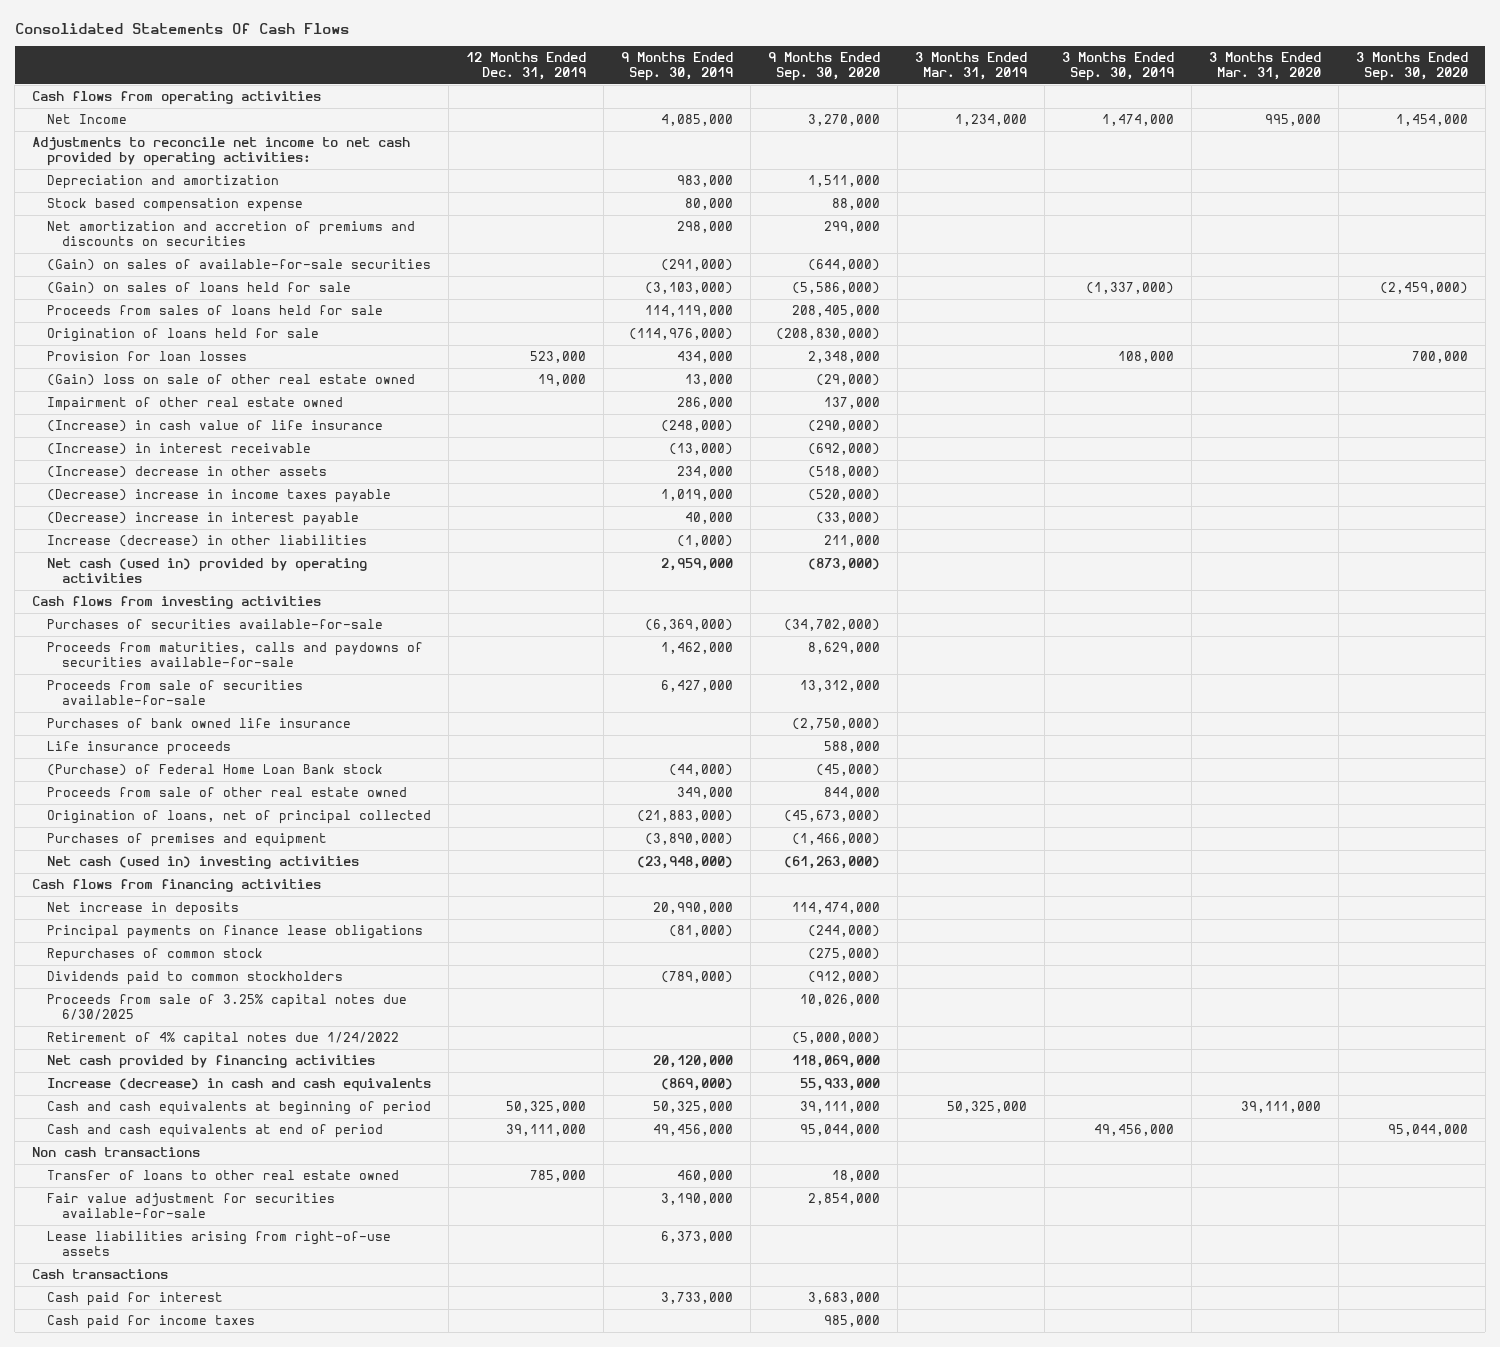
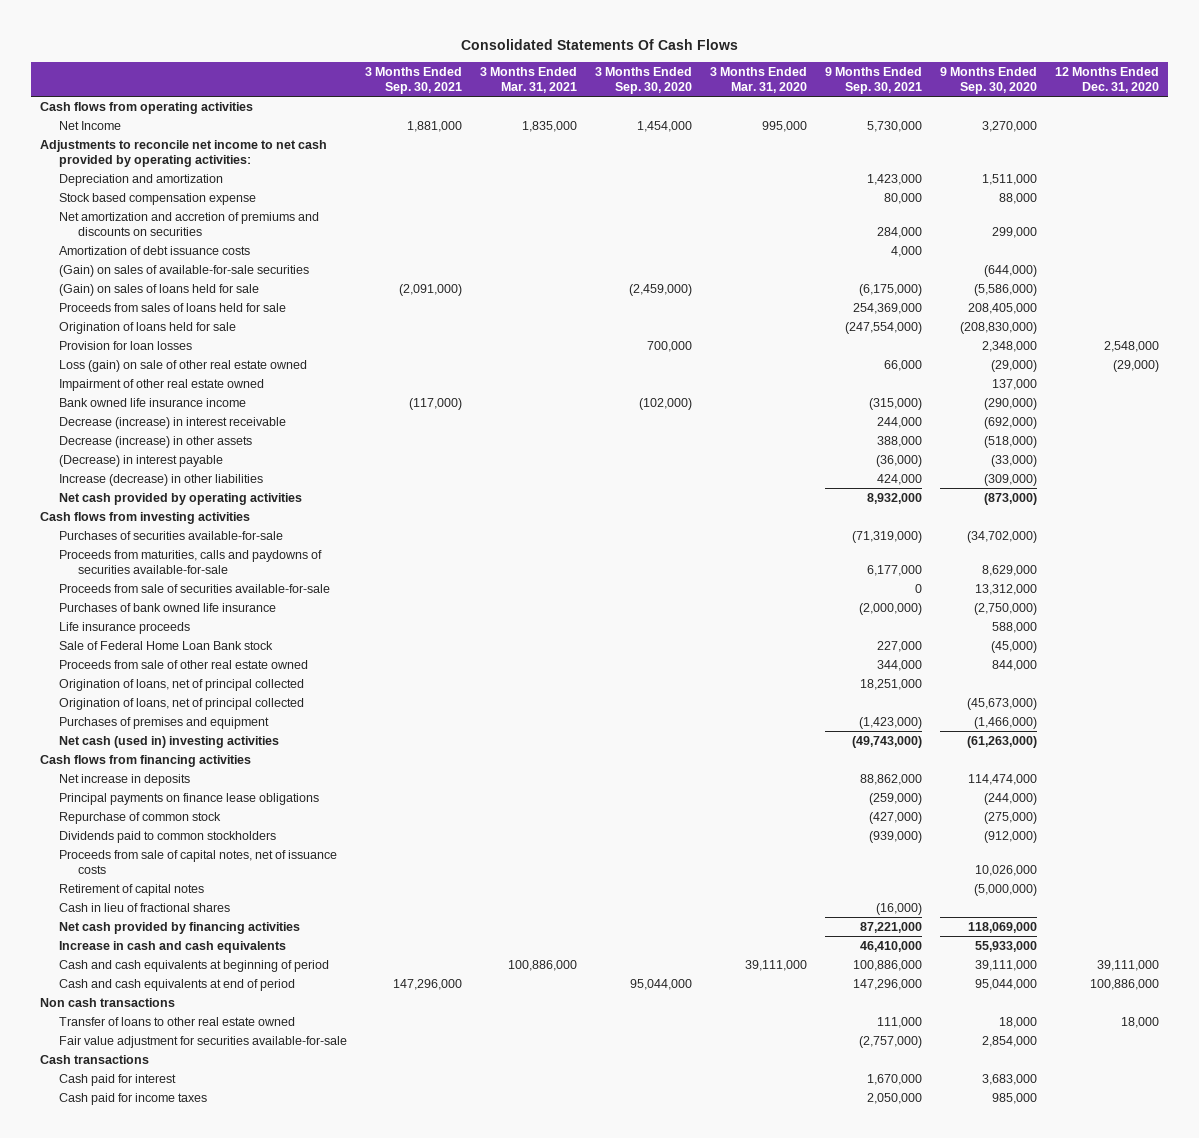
- | 12 Months Ended Dec. 31, 2019 | 9 Months Ended Sep. 30, 2019 | 9 Months Ended Sep. 30, 2020 | 3 Months Ended Mar. 31, 2019 | 3 Months Ended Sep. 30, 2019 | 3 Months Ended Mar. 31, 2020 | 3 Months Ended Sep. 30, 2020
+ | 3 Months Ended Sep. 30, 2021 | 3 Months Ended Mar. 31, 2021 | 3 Months Ended Sep. 30, 2020 | 3 Months Ended Mar. 31, 2020 | 9 Months Ended Sep. 30, 2021 | 9 Months Ended Sep. 30, 2020 | 12 Months Ended Dec. 31, 2020
+ Amortization of debt issuance costs | | | | | 4,000 | |
- (Gain) loss on sale of other real estate owned | 19,000 | 13,000 | (29,000) | | | |
+ Loss (gain) on sale of other real estate owned | | | | | 66,000 | (29,000) | (29,000)
- (Increase) in cash value of life insurance | | (248,000) | (290,000) | | | |
- (Increase) in interest receivable | | (13,000) | (692,000) | | | |
- (Increase) decrease in other assets | | 234,000 | (518,000) | | | |
- (Decrease) increase in income taxes payable | | 1,019,000 | (520,000) | | | |
- (Decrease) increase in interest payable | | 40,000 | (33,000) | | | |
- Increase (decrease) in other liabilities | | (1,000) | 211,000 | | | |
- Net cash (used in) provided by operating activities | | 2,959,000 | (873,000) | | | |
+ Bank owned life insurance income | (117,000) | | (102,000) | | (315,000) | (290,000) |
+ Decrease (increase) in interest receivable | | | | | 244,000 | (692,000) |
+ Decrease (increase) in other assets | | | | | 388,000 | (518,000) |
+ (Decrease) in interest payable | | | | | (36,000) | (33,000) |
+ Increase (decrease) in other liabilities | | | | | 424,000 | (309,000) |
+ Net cash provided by operating activities | | | | | 8,932,000 | (873,000) |
- (Purchase) of Federal Home Loan Bank stock | | (44,000) | (45,000) | | | |
+ Sale of Federal Home Loan Bank stock | | | | | 227,000 | (45,000) |
+ Origination of loans, net of principal collected | | | | | 18,251,000 | |
- Repurchases of common stock | | | (275,000) | | | |
+ Repurchase of common stock | | | | | (427,000) | (275,000) |
- Proceeds from sale of 3.25% capital notes due 6/30/2025 | | | 10,026,000 | | | |
- Retirement of 4% capital notes due 1/24/2022 | | | (5,000,000) | | | |
+ Proceeds from sale of capital notes, net of issuance costs | | | | | | 10,026,000 |
+ Retirement of capital notes | | | | | | (5,000,000) |
+ Cash in lieu of fractional shares | | | | | (16,000) | |
- Increase (decrease) in cash and cash equivalents | | (869,000) | 55,933,000 | | | |
+ Increase in cash and cash equivalents | | | | | 46,410,000 | 55,933,000 |
- Lease liabilities arising from right-of-use assets | | 6,373,000 | | | | |

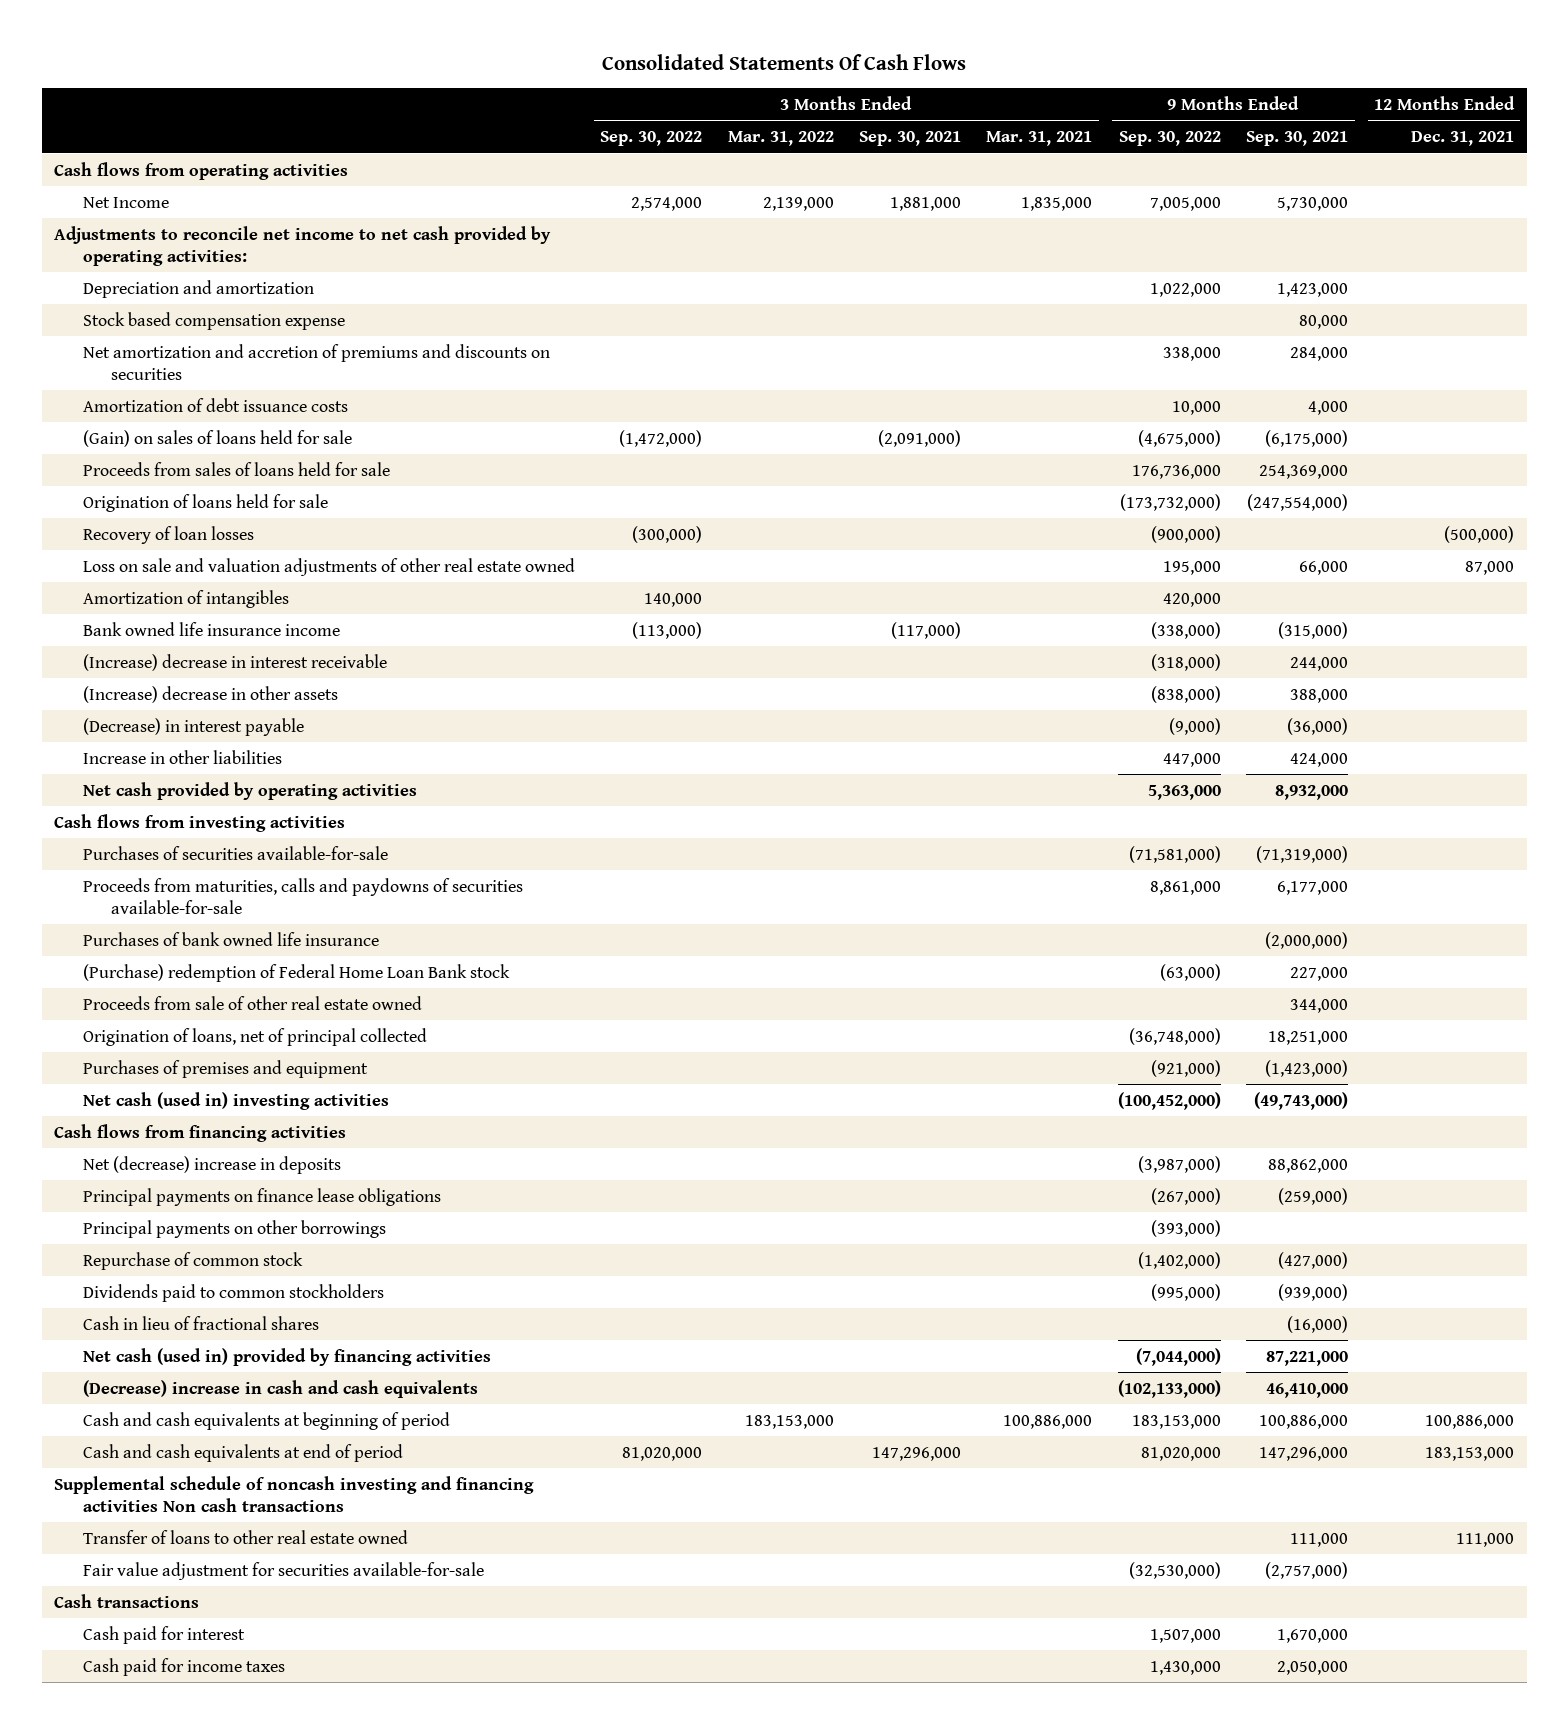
- | 3 Months Ended Sep. 30, 2021 | 3 Months Ended Mar. 31, 2021 | 3 Months Ended Sep. 30, 2020 | 3 Months Ended Mar. 31, 2020 | 9 Months Ended Sep. 30, 2021 | 9 Months Ended Sep. 30, 2020 | 12 Months Ended Dec. 31, 2020
+ | 3 Months Ended Sep. 30, 2022 | 3 Months Ended Mar. 31, 2022 | 3 Months Ended Sep. 30, 2021 | 3 Months Ended Mar. 31, 2021 | 9 Months Ended Sep. 30, 2022 | 9 Months Ended Sep. 30, 2021 | 12 Months Ended Dec. 31, 2021
- (Gain) on sales of available-for-sale securities | | | | | | (644,000) |
- Provision for loan losses | | | 700,000 | | | 2,348,000 | 2,548,000
- Loss (gain) on sale of other real estate owned | | | | | 66,000 | (29,000) | (29,000)
- Impairment of other real estate owned | | | | | | 137,000 |
+ Recovery of loan losses | (300,000) | | | | (900,000) | | (500,000)
+ Loss on sale and valuation adjustments of other real estate owned | | | | | 195,000 | 66,000 | 87,000
+ Amortization of intangibles | 140,000 | | | | 420,000 | |
- Decrease (increase) in interest receivable | | | | | 244,000 | (692,000) |
- Decrease (increase) in other assets | | | | | 388,000 | (518,000) |
+ (Increase) decrease in interest receivable | | | | | (318,000) | 244,000 |
+ (Increase) decrease in other assets | | | | | (838,000) | 388,000 |
- Increase (decrease) in other liabilities | | | | | 424,000 | (309,000) |
+ Increase in other liabilities | | | | | 447,000 | 424,000 |
- Proceeds from sale of securities available-for-sale | | | | | 0 | 13,312,000 |
- Life insurance proceeds | | | | | | 588,000 |
- Sale of Federal Home Loan Bank stock | | | | | 227,000 | (45,000) |
+ (Purchase) redemption of Federal Home Loan Bank stock | | | | | (63,000) | 227,000 |
- Origination of loans, net of principal collected | | | | | | (45,673,000) |
- Net increase in deposits | | | | | 88,862,000 | 114,474,000 |
+ Net (decrease) increase in deposits | | | | | (3,987,000) | 88,862,000 |
+ Principal payments on other borrowings | | | | | (393,000) | |
- Proceeds from sale of capital notes, net of issuance costs | | | | | | 10,026,000 |
- Retirement of capital notes | | | | | | (5,000,000) |
- Net cash provided by financing activities | | | | | 87,221,000 | 118,069,000 |
- Increase in cash and cash equivalents | | | | | 46,410,000 | 55,933,000 |
+ Net cash (used in) provided by financing activities | | | | | (7,044,000) | 87,221,000 |
+ (Decrease) increase in cash and cash equivalents | | | | | (102,133,000) | 46,410,000 |
- Non cash transactions
+ Supplemental schedule of noncash investing and financing activities Non cash transactions

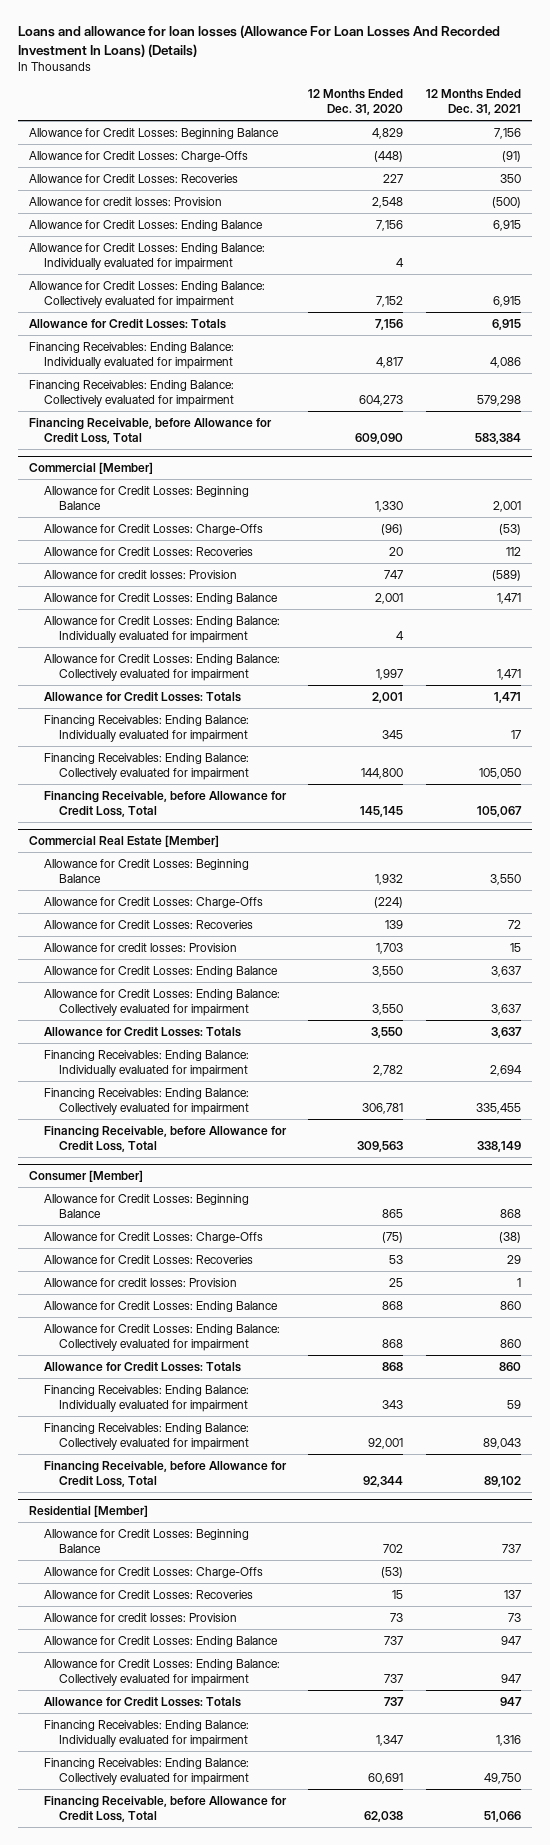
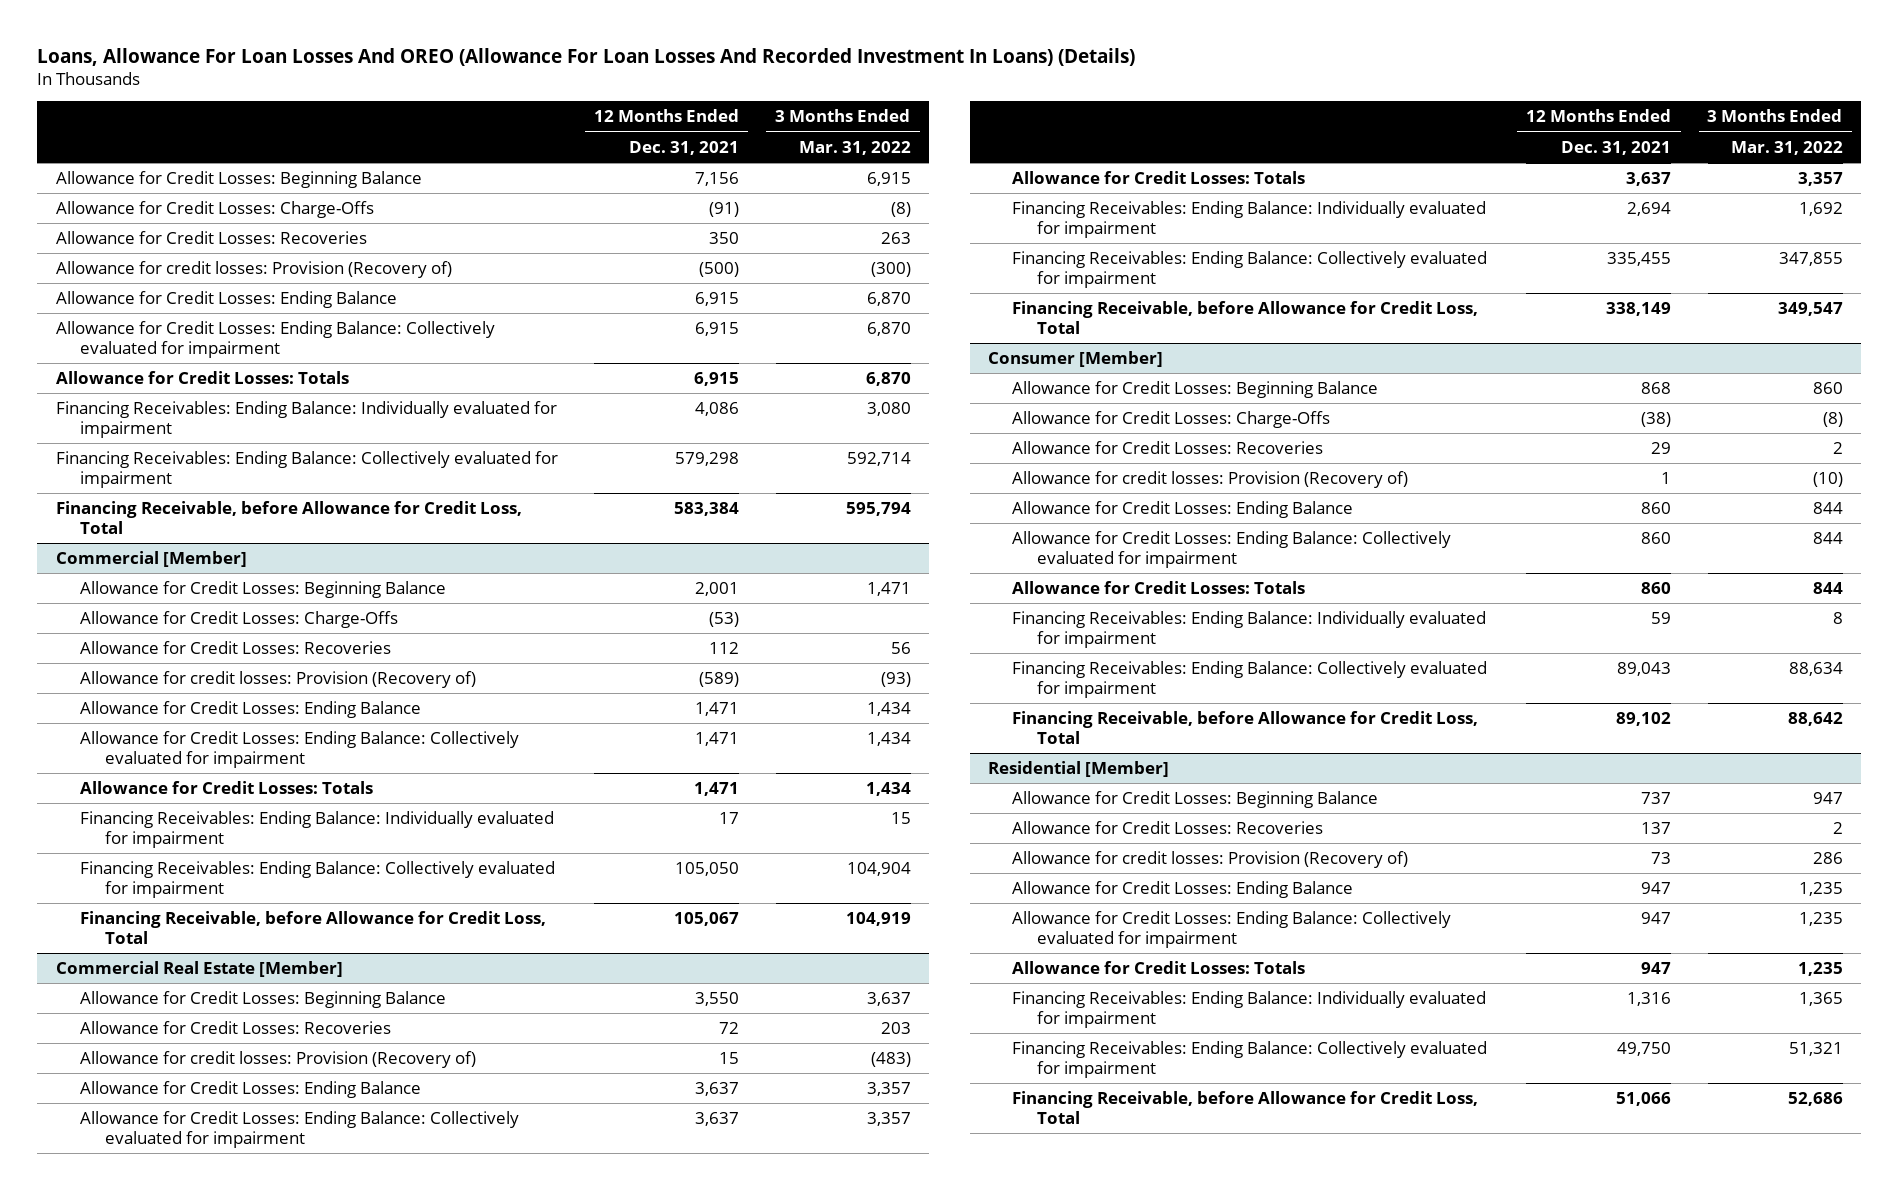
- Loans and allowance for loan losses (Allowance For Loan Losses And Recorded Investment In Loans) (Details)
+ Loans, Allowance For Loan Losses And OREO (Allowance For Loan Losses And Recorded Investment In Loans) (Details)
- | 12 Months Ended Dec. 31, 2020 | 12 Months Ended Dec. 31, 2021
+ | 12 Months Ended Dec. 31, 2021 | 3 Months Ended Mar. 31, 2022
- Allowance for credit losses: Provision | 2,548 | (500)
+ Allowance for credit losses: Provision (Recovery of) | (500) | (300)
- Allowance for Credit Losses: Ending Balance: Individually evaluated for impairment | 4 |
@ Commercial [Member]
- Allowance for credit losses: Provision | 747 | (589)
+ Allowance for credit losses: Provision (Recovery of) | (589) | (93)
- Allowance for Credit Losses: Ending Balance: Individually evaluated for impairment | 4 |
@ Commercial Real Estate [Member]
- Allowance for Credit Losses: Charge-Offs | (224) |
- Allowance for credit losses: Provision | 1,703 | 15
+ Allowance for credit losses: Provision (Recovery of) | 15 | (483)
@ Consumer [Member]
- Allowance for credit losses: Provision | 25 | 1
+ Allowance for credit losses: Provision (Recovery of) | 1 | (10)
@ Residential [Member]
- Allowance for Credit Losses: Charge-Offs | (53) |
- Allowance for credit losses: Provision | 73 | 73
+ Allowance for credit losses: Provision (Recovery of) | 73 | 286

